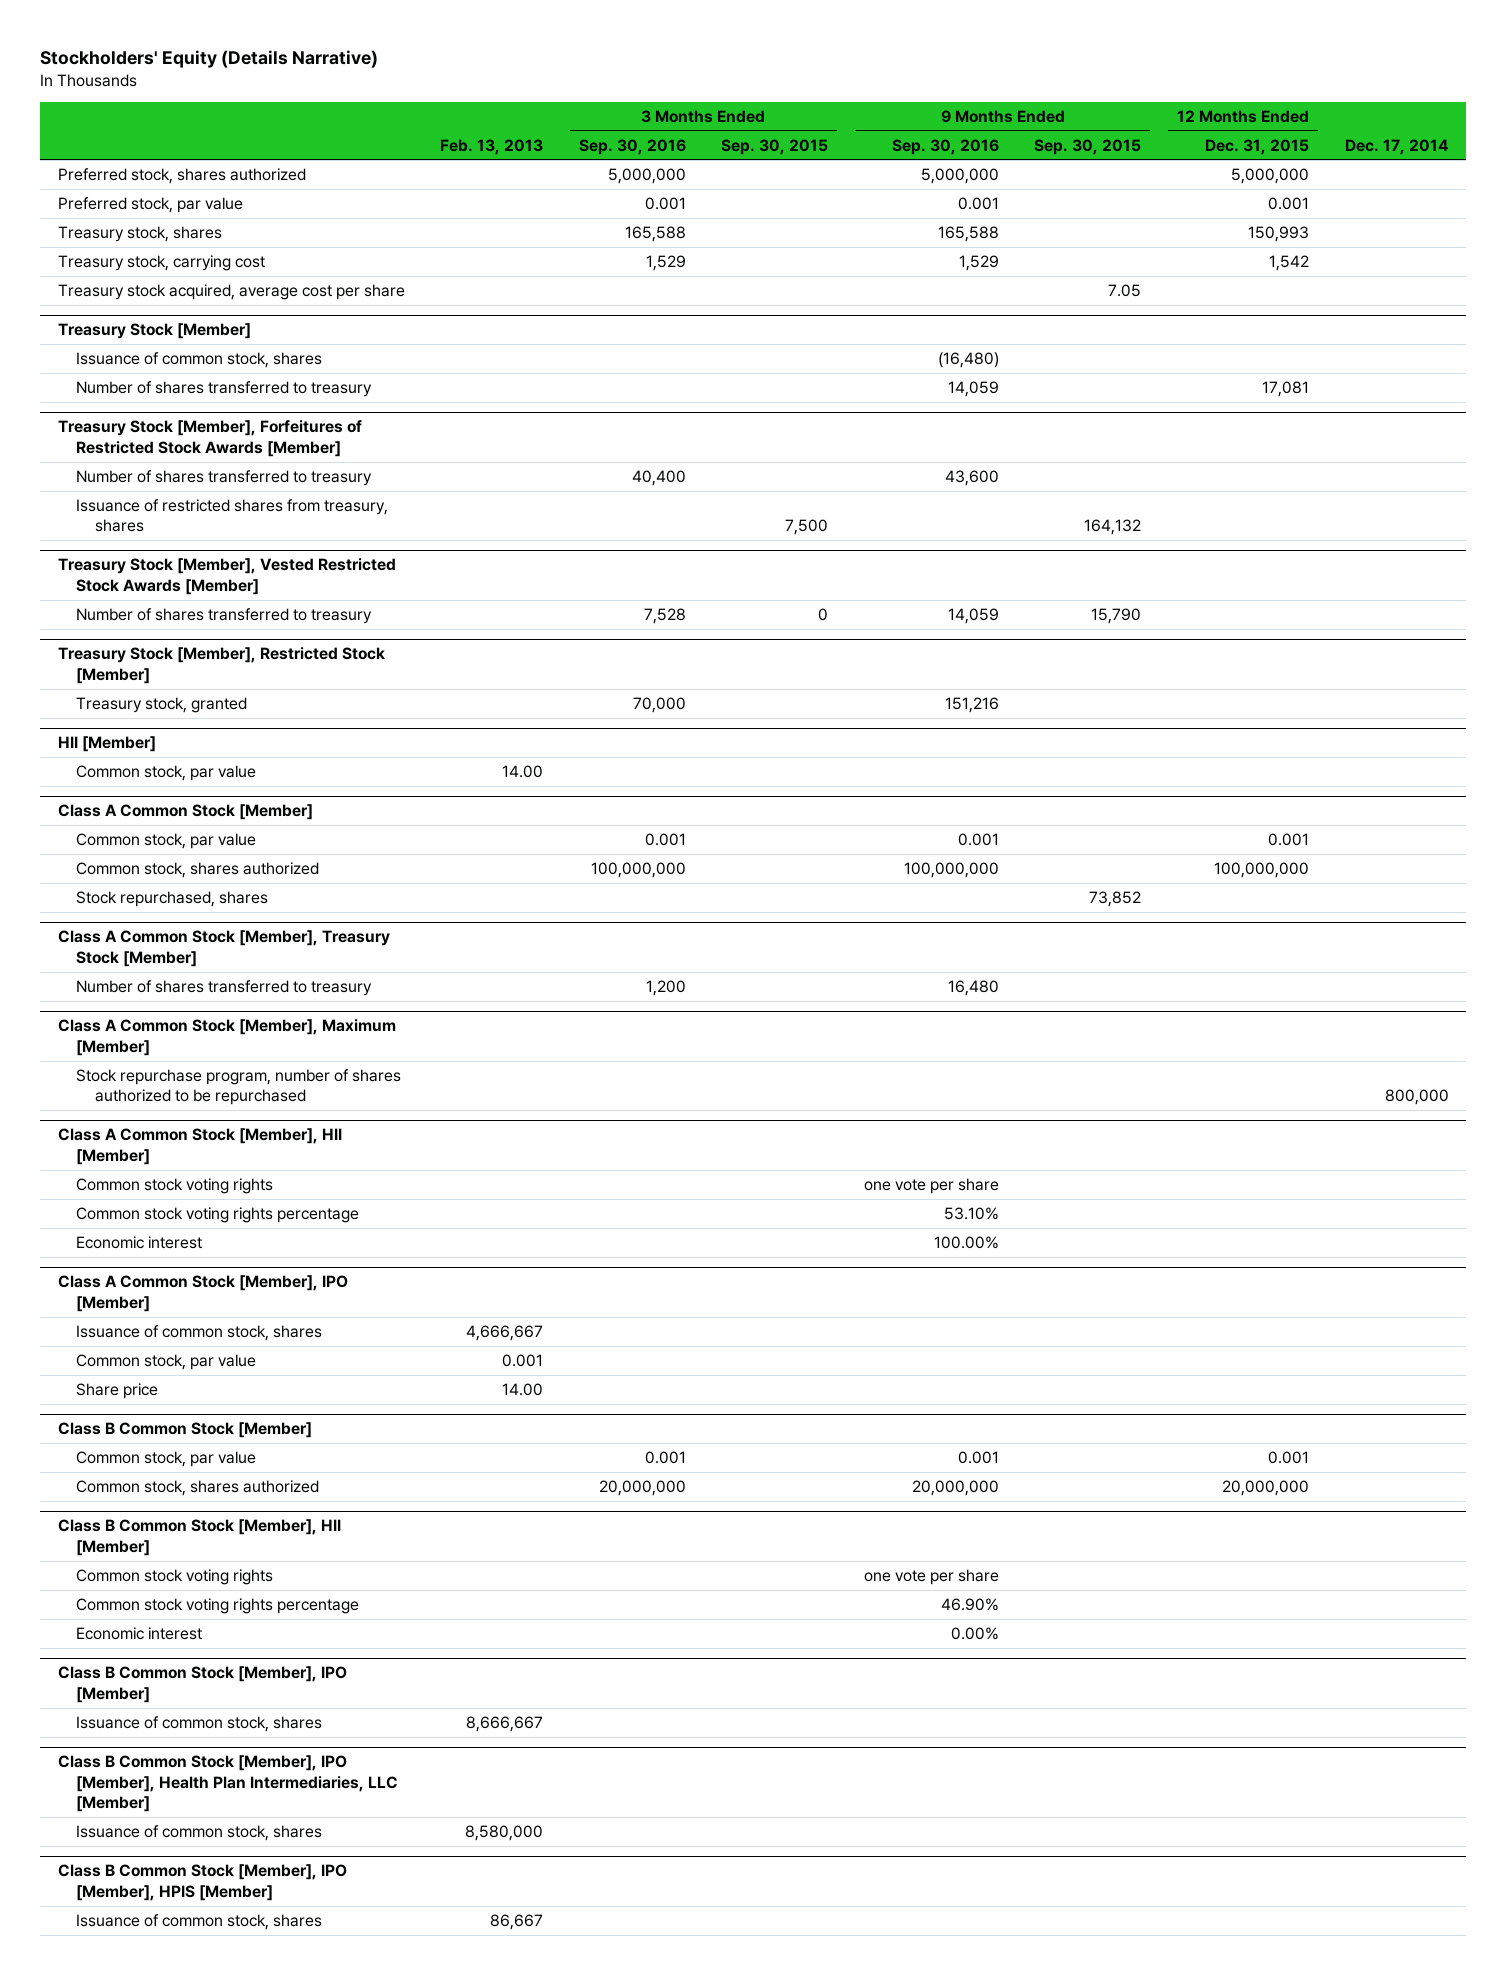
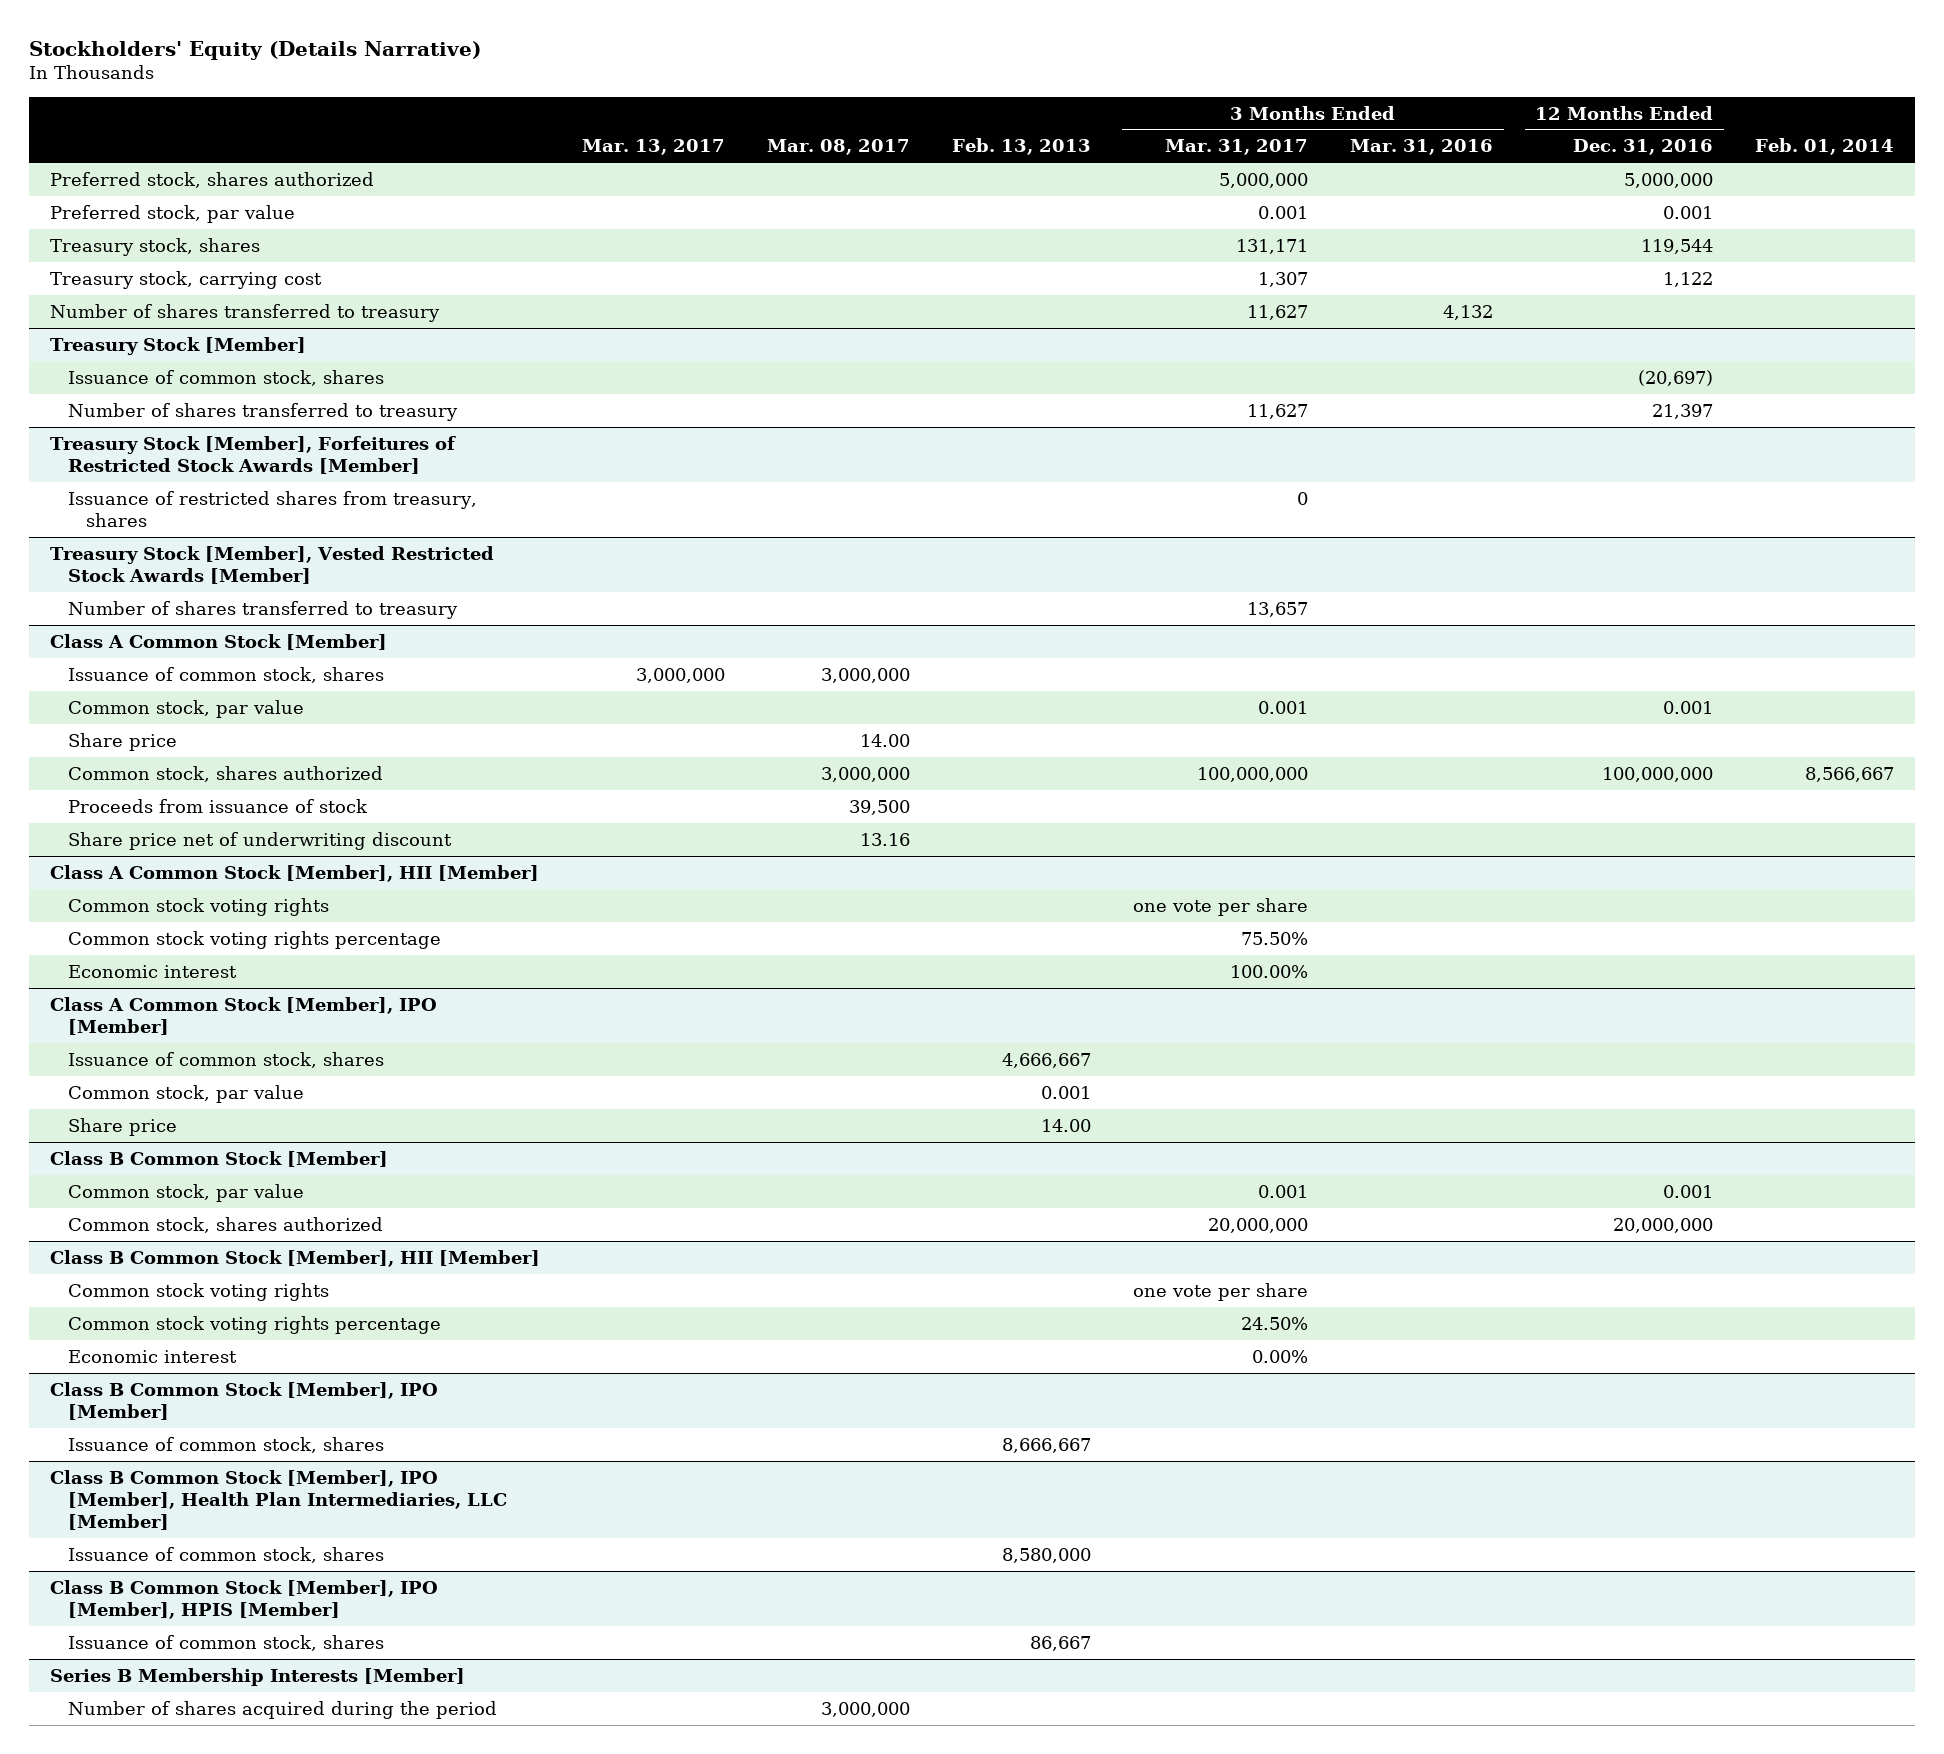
- | Feb. 13, 2013 | 3 Months Ended Sep. 30, 2016 | 3 Months Ended Sep. 30, 2015 | 9 Months Ended Sep. 30, 2016 | 9 Months Ended Sep. 30, 2015 | 12 Months Ended Dec. 31, 2015 | Dec. 17, 2014
+ | Mar. 13, 2017 | Mar. 08, 2017 | Feb. 13, 2013 | 3 Months Ended Mar. 31, 2017 | 3 Months Ended Mar. 31, 2016 | 12 Months Ended Dec. 31, 2016 | Feb. 01, 2014
- Treasury stock acquired, average cost per share | | | | | 7.05 | |
+ Number of shares transferred to treasury | | | | 11,627 | 4,132 | |
@ Treasury Stock [Member], Forfeitures of Restricted Stock Awards [Member]
- Number of shares transferred to treasury | | 40,400 | | 43,600 | | |
- Treasury Stock [Member], Restricted Stock [Member]
- Treasury stock, granted | | 70,000 | | 151,216 | | |
- HII [Member]
- Common stock, par value | 14.00 | | | | | |
@ Class A Common Stock [Member]
+ Issuance of common stock, shares | 3,000,000 | 3,000,000 | | | | |
+ Share price | | 14.00 | | | | |
- Stock repurchased, shares | | | | | 73,852 | |
- Class A Common Stock [Member], Treasury Stock [Member]
- Number of shares transferred to treasury | | 1,200 | | 16,480 | | |
- Class A Common Stock [Member], Maximum [Member]
- Stock repurchase program, number of shares authorized to be repurchased | | | | | | | 800,000
@ Class A Common Stock [Member]
+ Proceeds from issuance of stock | | 39,500 | | | | |
+ Share price net of underwriting discount | | 13.16 | | | | |
+ Series B Membership Interests [Member]
+ Number of shares acquired during the period | | 3,000,000 | | | | |

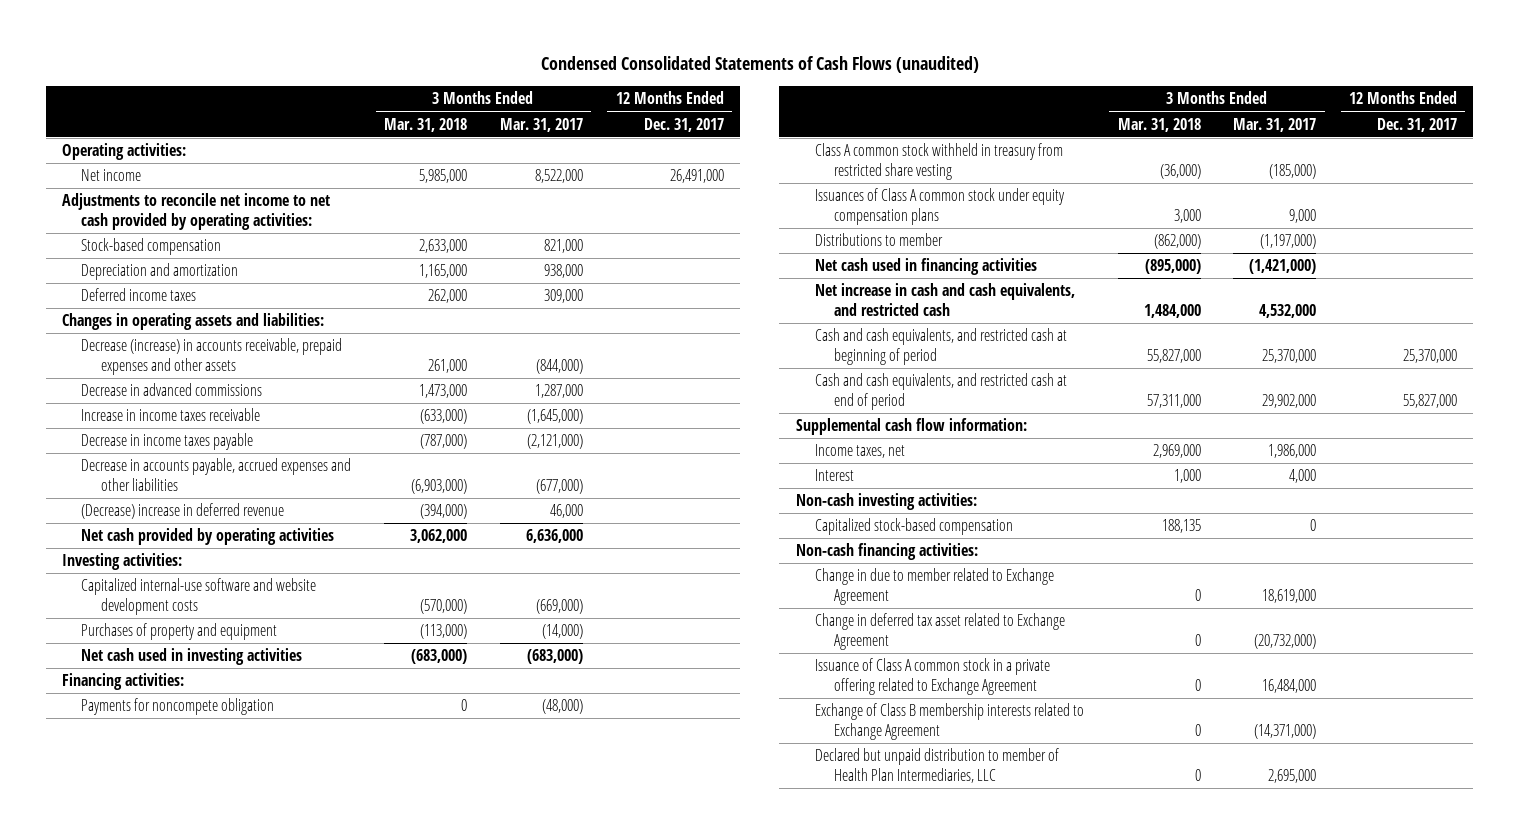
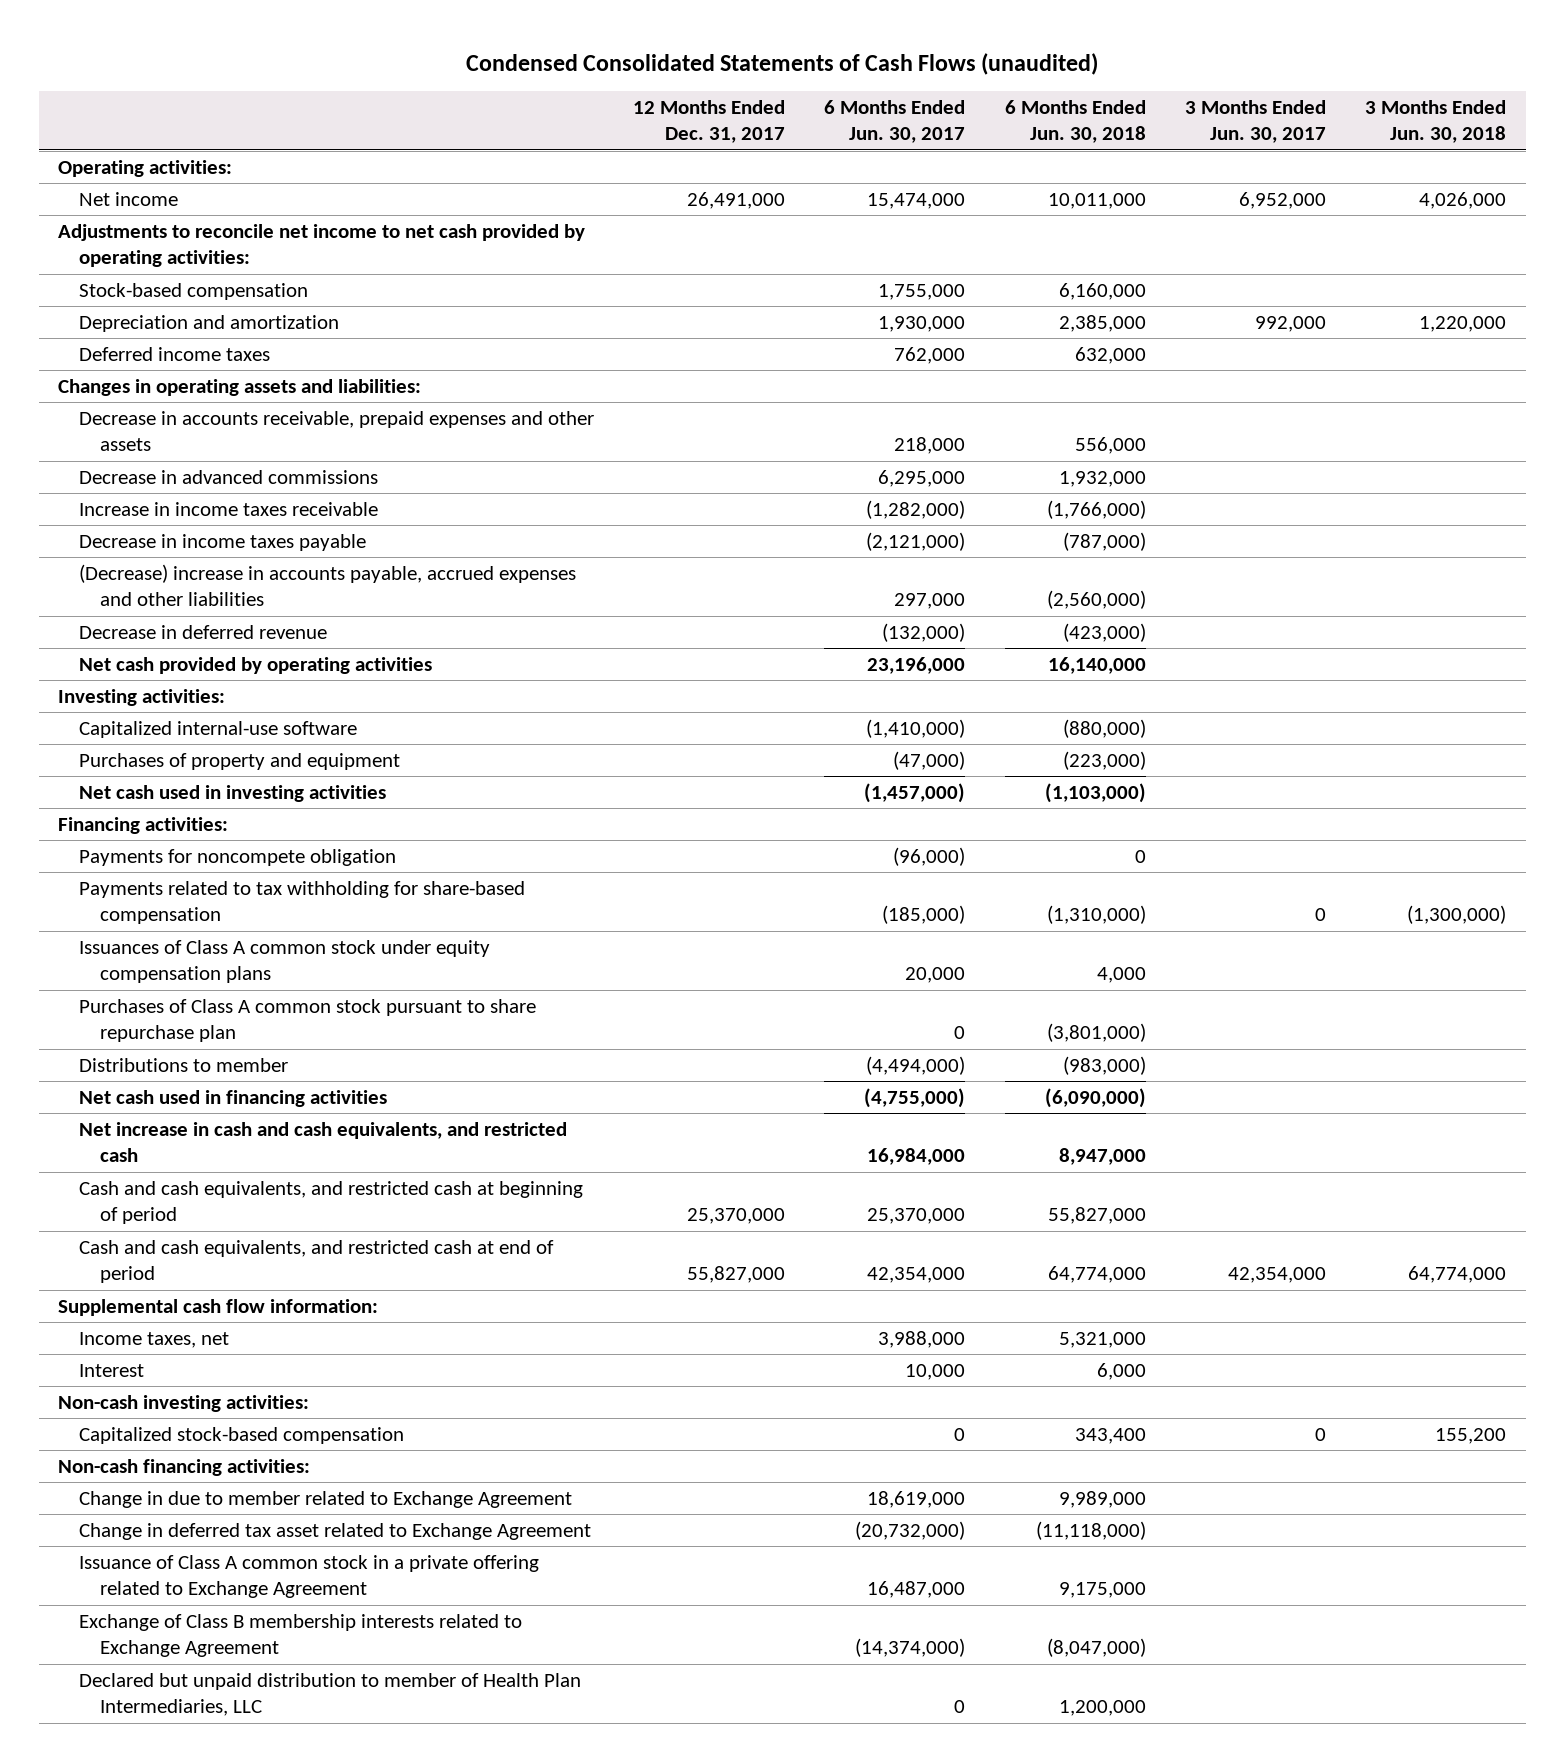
- | 3 Months Ended Mar. 31, 2018 | 3 Months Ended Mar. 31, 2017 | 12 Months Ended Dec. 31, 2017
+ | 12 Months Ended Dec. 31, 2017 | 6 Months Ended Jun. 30, 2017 | 6 Months Ended Jun. 30, 2018 | 3 Months Ended Jun. 30, 2017 | 3 Months Ended Jun. 30, 2018
- Decrease (increase) in accounts receivable, prepaid expenses and other assets | 261,000 | (844,000) |
+ Decrease in accounts receivable, prepaid expenses and other assets | | 218,000 | 556,000 | |
- Decrease in accounts payable, accrued expenses and other liabilities | (6,903,000) | (677,000) |
- (Decrease) increase in deferred revenue | (394,000) | 46,000 |
+ (Decrease) increase in accounts payable, accrued expenses and other liabilities | | 297,000 | (2,560,000) | |
+ Decrease in deferred revenue | | (132,000) | (423,000) | |
- Capitalized internal-use software and website development costs | (570,000) | (669,000) |
+ Capitalized internal-use software | | (1,410,000) | (880,000) | |
- Class A common stock withheld in treasury from restricted share vesting | (36,000) | (185,000) |
+ Payments related to tax withholding for share-based compensation | | (185,000) | (1,310,000) | 0 | (1,300,000)
+ Purchases of Class A common stock pursuant to share repurchase plan | | 0 | (3,801,000) | |

